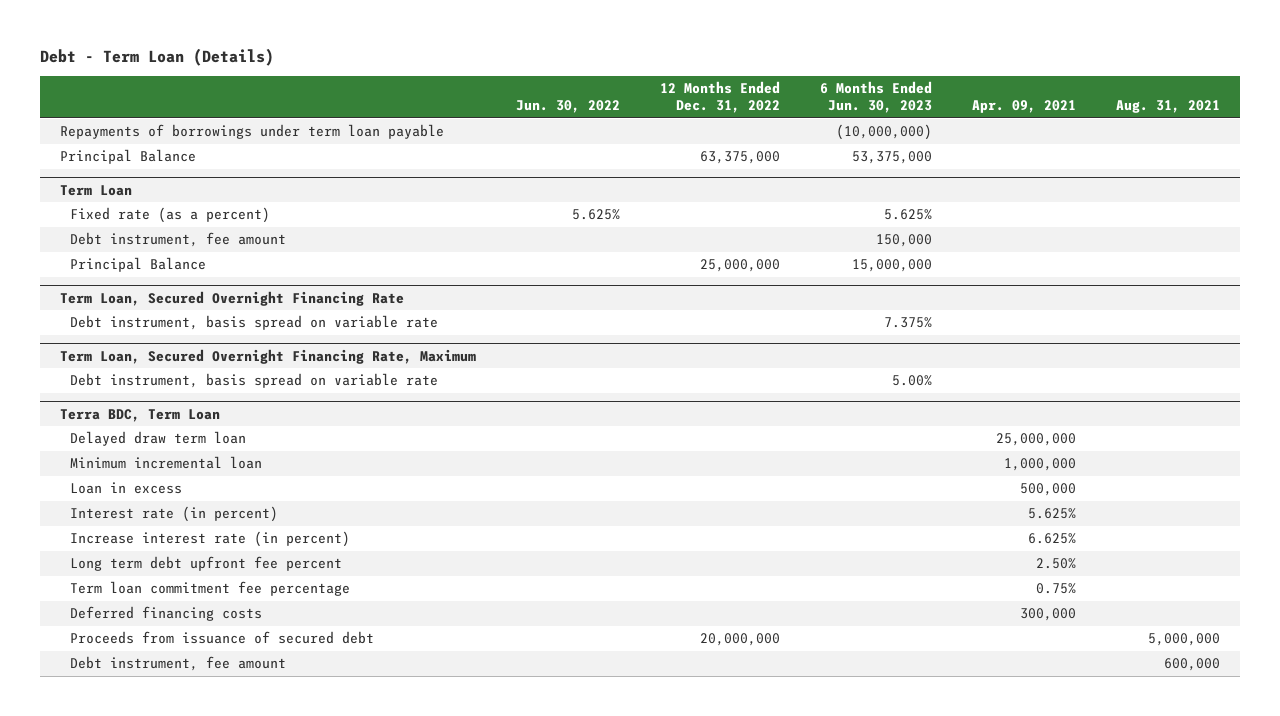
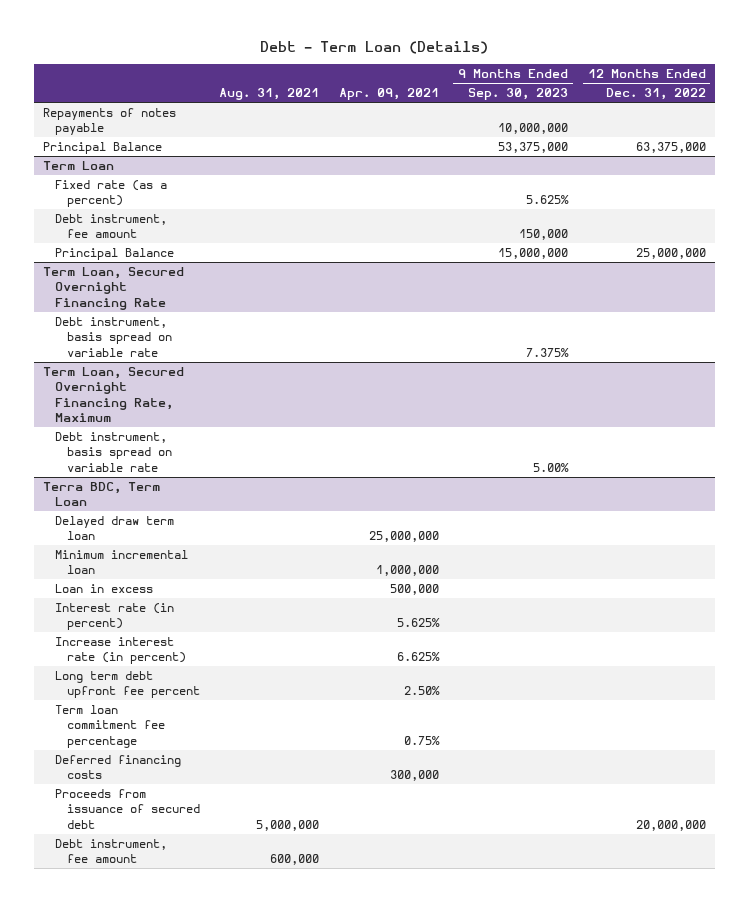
- | Jun. 30, 2022 | 12 Months Ended Dec. 31, 2022 | 6 Months Ended Jun. 30, 2023 | Apr. 09, 2021 | Aug. 31, 2021
+ | Aug. 31, 2021 | Apr. 09, 2021 | 9 Months Ended Sep. 30, 2023 | 12 Months Ended Dec. 31, 2022
- Repayments of borrowings under term loan payable | | | (10,000,000) | |
+ Repayments of notes payable | | | 10,000,000 |

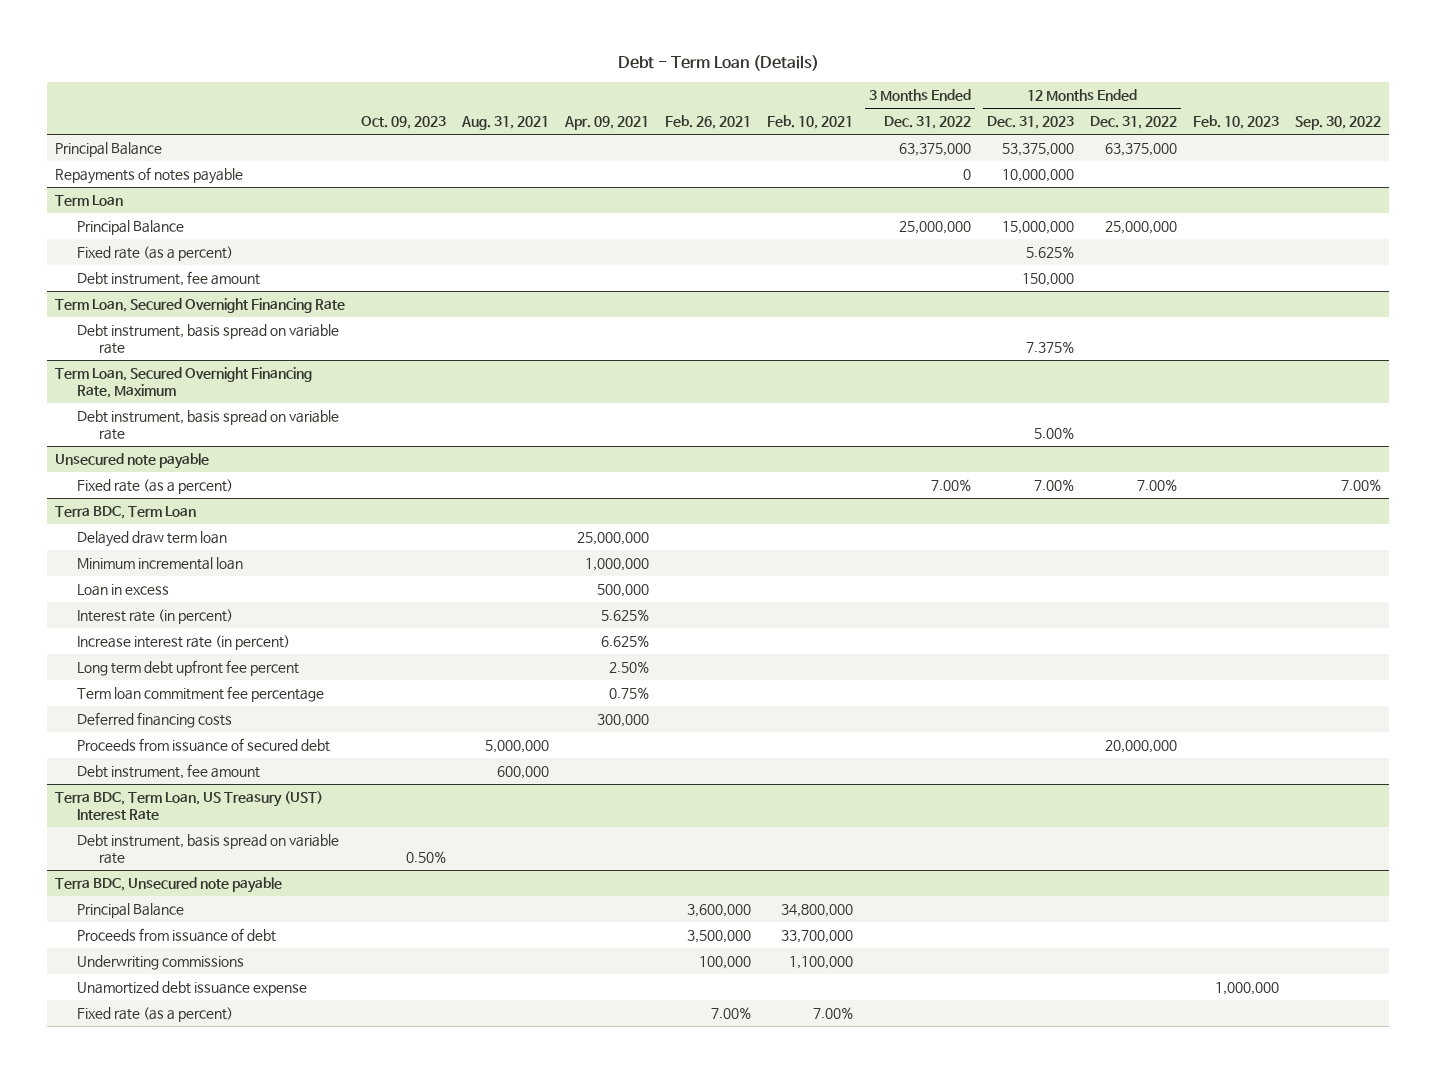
- | Aug. 31, 2021 | Apr. 09, 2021 | 9 Months Ended Sep. 30, 2023 | 12 Months Ended Dec. 31, 2022
+ | Oct. 09, 2023 | Aug. 31, 2021 | Apr. 09, 2021 | Feb. 26, 2021 | Feb. 10, 2021 | 3 Months Ended Dec. 31, 2022 | 12 Months Ended Dec. 31, 2023 | 12 Months Ended Dec. 31, 2022 | Feb. 10, 2023 | Sep. 30, 2022
moved down: Repayments of notes payable | | | | | | 0 | 10,000,000 | | |
@ Term Loan
moved up: Principal Balance | | | | | | 25,000,000 | 15,000,000 | 25,000,000 | |
+ Unsecured note payable
+ Fixed rate (as a percent) | | | | | | 7.00% | 7.00% | 7.00% | | 7.00%
+ Terra BDC, Term Loan, US Treasury (UST) Interest Rate
+ Debt instrument, basis spread on variable rate | 0.50% | | | | | | | | |
+ Terra BDC, Unsecured note payable
+ Principal Balance | | | | 3,600,000 | 34,800,000 | | | | |
+ Proceeds from issuance of debt | | | | 3,500,000 | 33,700,000 | | | | |
+ Underwriting commissions | | | | 100,000 | 1,100,000 | | | | |
+ Unamortized debt issuance expense | | | | | | | | | 1,000,000 |
+ Fixed rate (as a percent) | | | | 7.00% | 7.00% | | | | |

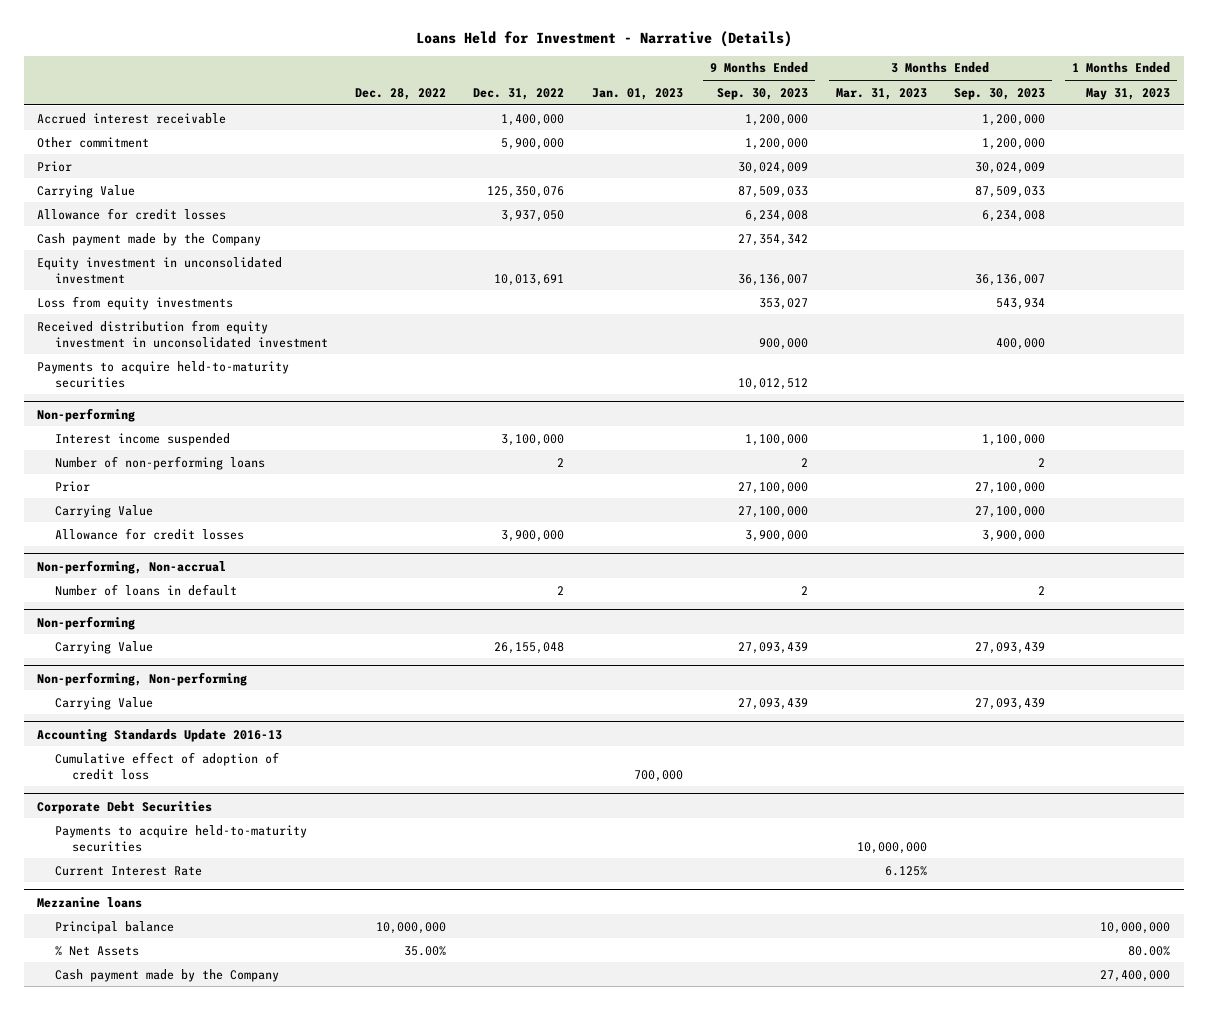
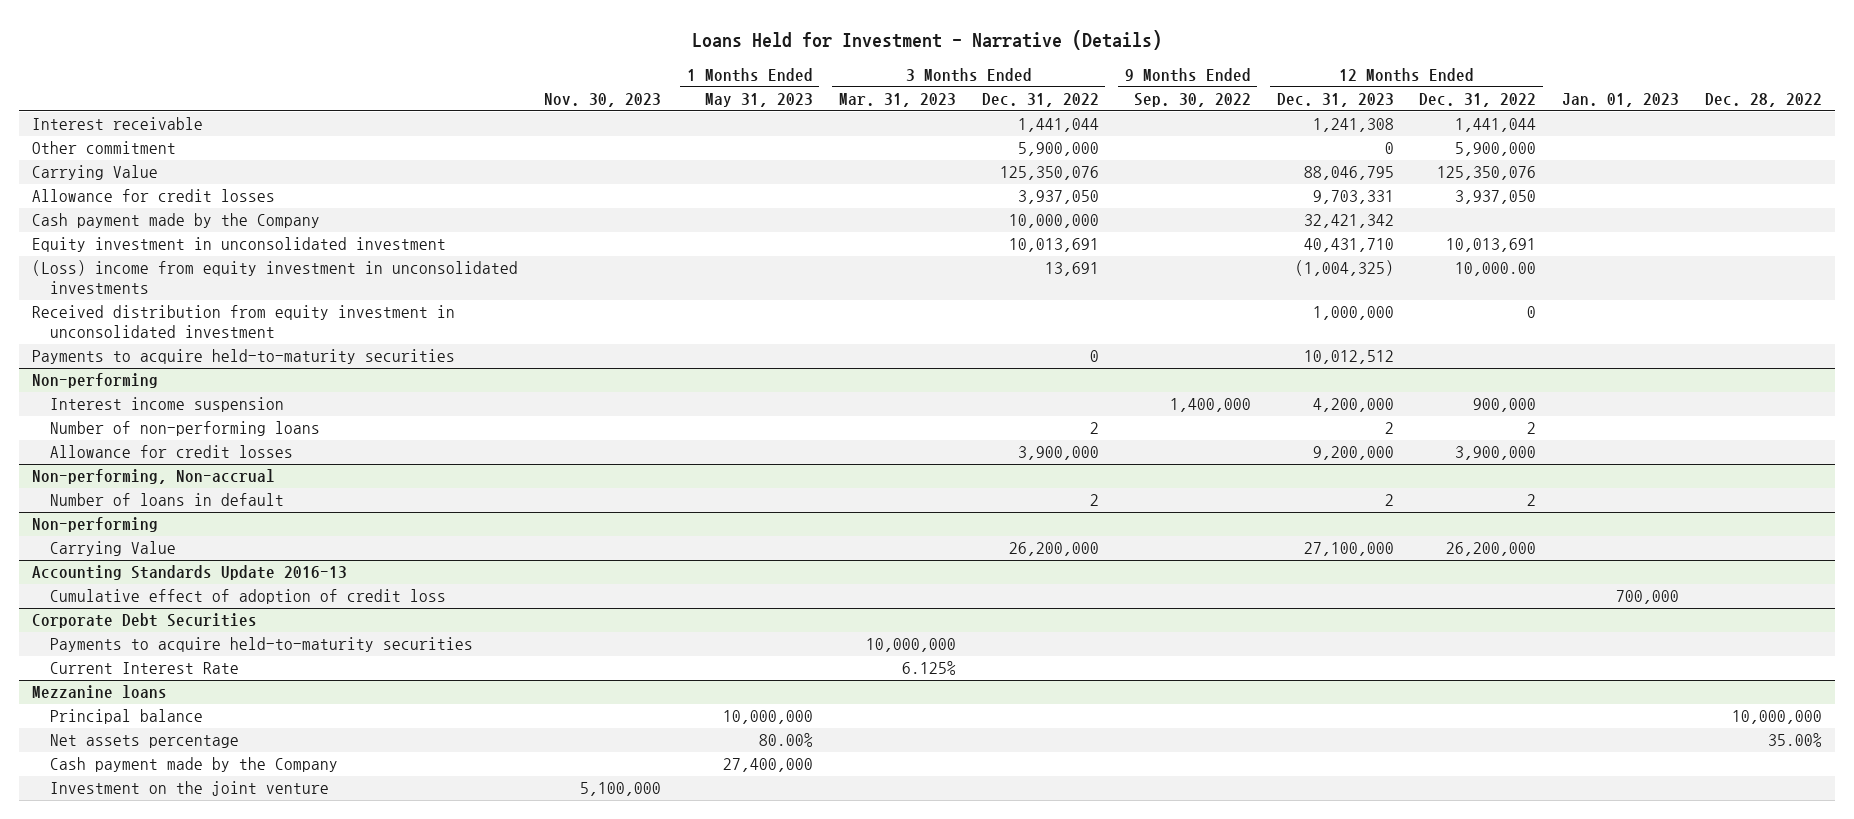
- | Dec. 28, 2022 | Dec. 31, 2022 | Jan. 01, 2023 | 9 Months Ended Sep. 30, 2023 | 3 Months Ended Mar. 31, 2023 | 3 Months Ended Sep. 30, 2023 | 1 Months Ended May 31, 2023
+ | Nov. 30, 2023 | 1 Months Ended May 31, 2023 | 3 Months Ended Mar. 31, 2023 | 3 Months Ended Dec. 31, 2022 | 9 Months Ended Sep. 30, 2022 | 12 Months Ended Dec. 31, 2023 | 12 Months Ended Dec. 31, 2022 | Jan. 01, 2023 | Dec. 28, 2022
- Accrued interest receivable | | 1,400,000 | | 1,200,000 | | 1,200,000 |
+ Interest receivable | | | | 1,441,044 | | 1,241,308 | 1,441,044 | |
- Prior | | | | 30,024,009 | | 30,024,009 |
- Loss from equity investments | | | | 353,027 | | 543,934 |
+ (Loss) income from equity investment in unconsolidated investments | | | | 13,691 | | (1,004,325) | 10,000.00 | |
@ Non-performing
- Interest income suspended | | 3,100,000 | | 1,100,000 | | 1,100,000 |
+ Interest income suspension | | | | | 1,400,000 | 4,200,000 | 900,000 | |
- Prior | | | | 27,100,000 | | 27,100,000 |
- Carrying Value | | | | 27,100,000 | | 27,100,000 |
- Non-performing, Non-performing
- Carrying Value | | | | 27,093,439 | | 27,093,439 |
@ Mezzanine loans
- % Net Assets | 35.00% | | | | | | 80.00%
+ Net assets percentage | | 80.00% | | | | | | | 35.00%
+ Investment on the joint venture | 5,100,000 | | | | | | | |

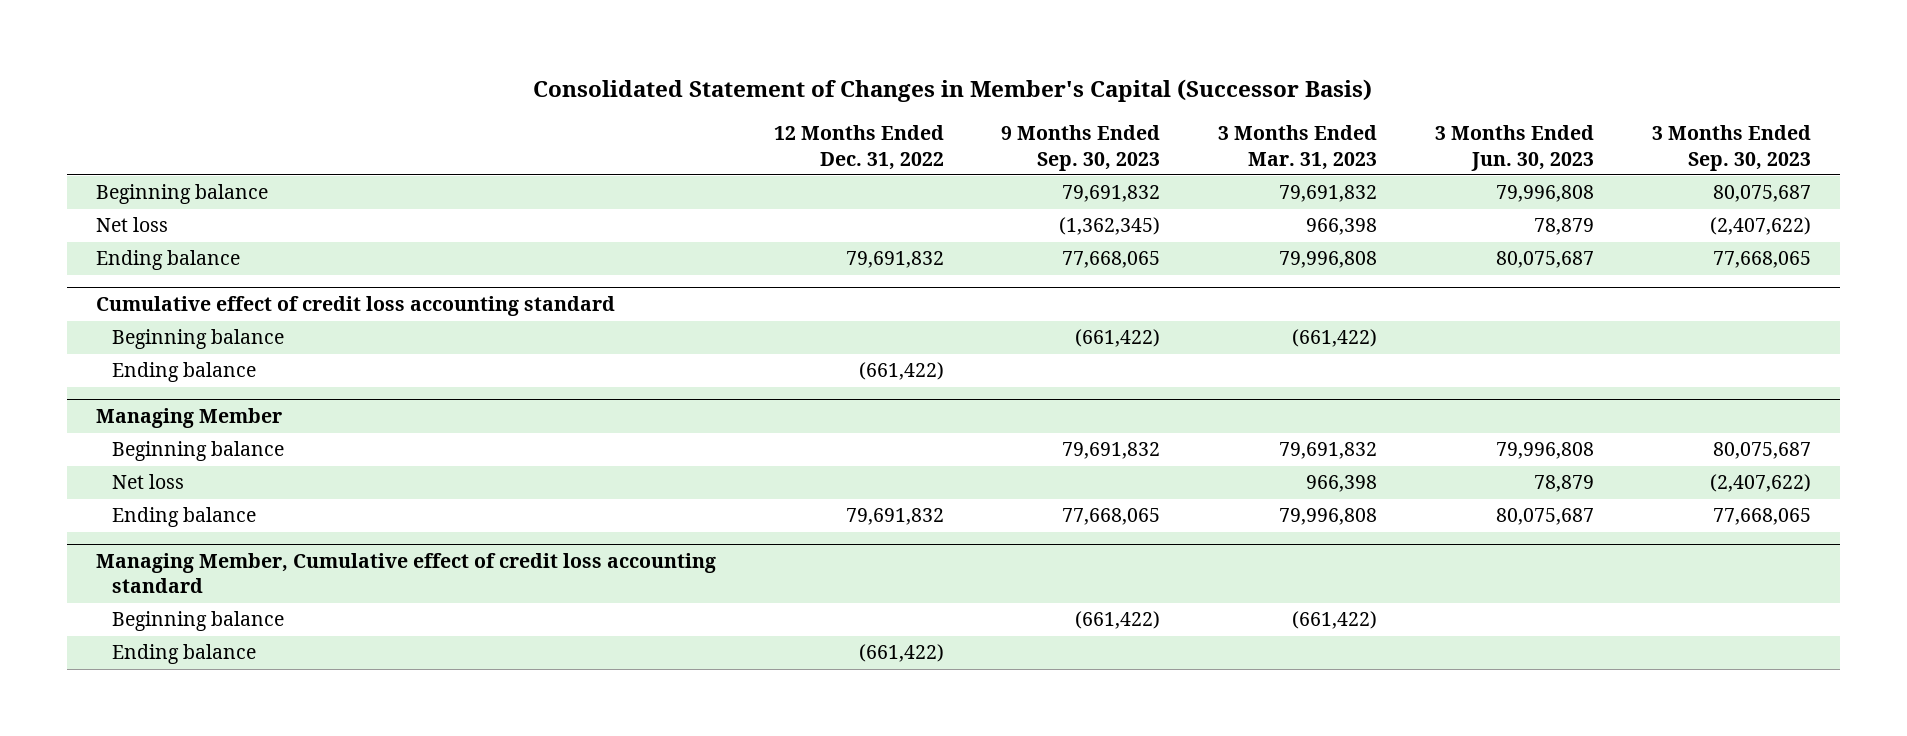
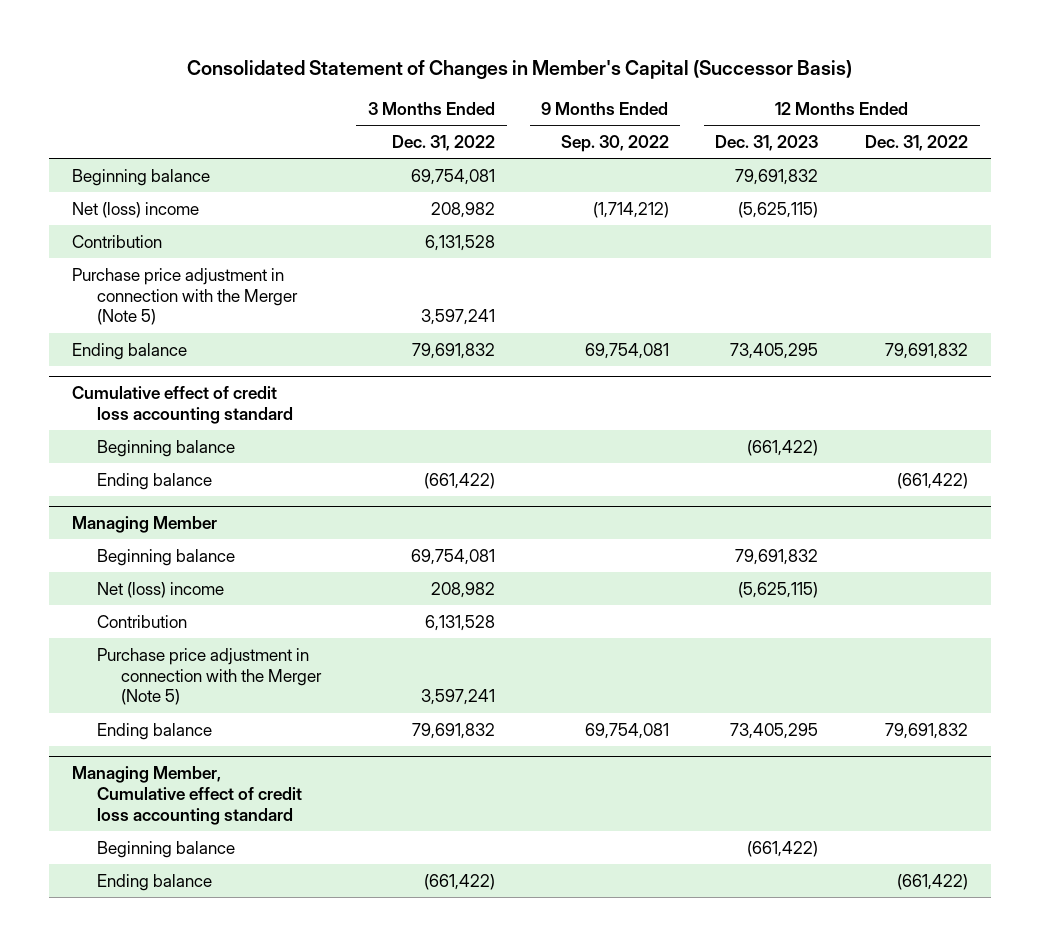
- | 12 Months Ended Dec. 31, 2022 | 9 Months Ended Sep. 30, 2023 | 3 Months Ended Mar. 31, 2023 | 3 Months Ended Jun. 30, 2023 | 3 Months Ended Sep. 30, 2023
+ | 3 Months Ended Dec. 31, 2022 | 9 Months Ended Sep. 30, 2022 | 12 Months Ended Dec. 31, 2023 | 12 Months Ended Dec. 31, 2022
- Net loss | | (1,362,345) | 966,398 | 78,879 | (2,407,622)
+ Net (loss) income | 208,982 | (1,714,212) | (5,625,115) |
+ Contribution | 6,131,528 | | |
+ Purchase price adjustment in connection with the Merger (Note 5) | 3,597,241 | | |
@ Managing Member
- Net loss | | | 966,398 | 78,879 | (2,407,622)
+ Net (loss) income | 208,982 | | (5,625,115) |
+ Contribution | 6,131,528 | | |
+ Purchase price adjustment in connection with the Merger (Note 5) | 3,597,241 | | |

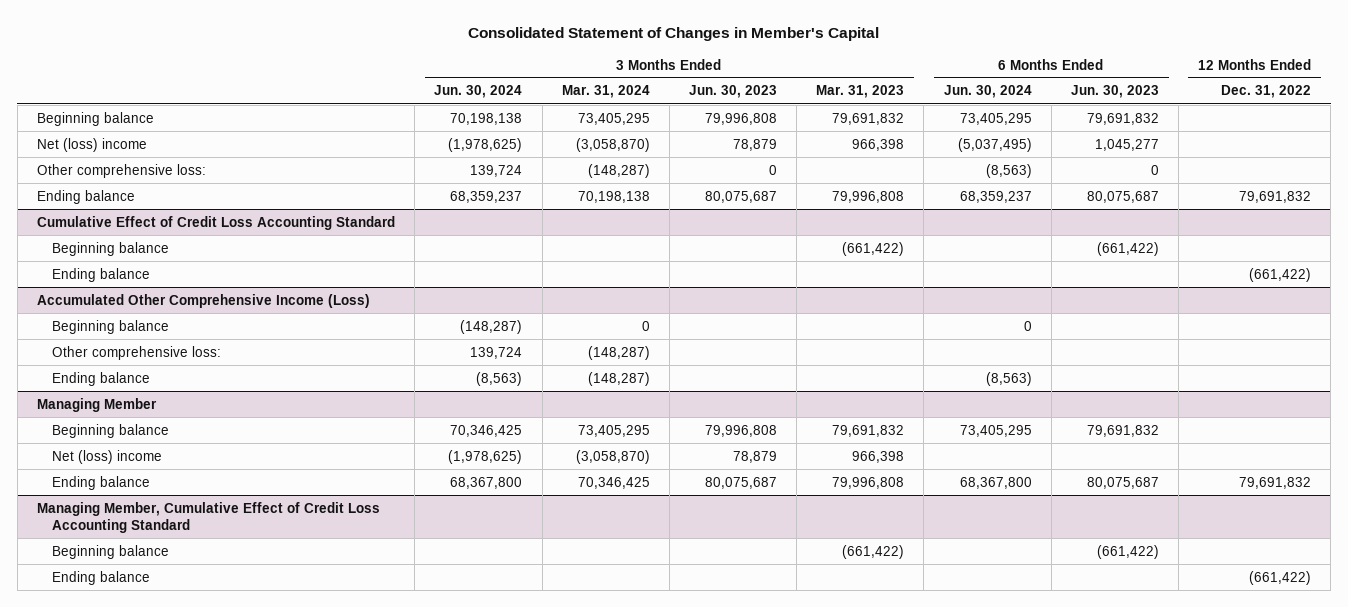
- Consolidated Statement of Changes in Member's Capital (Successor Basis)
+ Consolidated Statement of Changes in Member's Capital
- | 3 Months Ended Dec. 31, 2022 | 9 Months Ended Sep. 30, 2022 | 12 Months Ended Dec. 31, 2023 | 12 Months Ended Dec. 31, 2022
+ | 3 Months Ended Jun. 30, 2024 | 3 Months Ended Mar. 31, 2024 | 3 Months Ended Jun. 30, 2023 | 3 Months Ended Mar. 31, 2023 | 6 Months Ended Jun. 30, 2024 | 6 Months Ended Jun. 30, 2023 | 12 Months Ended Dec. 31, 2022
- Contribution | 6,131,528 | | |
- Purchase price adjustment in connection with the Merger (Note 5) | 3,597,241 | | |
+ Other comprehensive loss: | 139,724 | (148,287) | 0 | | (8,563) | 0 |
- Cumulative effect of credit loss accounting standard
+ Cumulative Effect of Credit Loss Accounting Standard
+ Accumulated Other Comprehensive Income (Loss)
+ Beginning balance | (148,287) | 0 | | | 0 | |
+ Other comprehensive loss: | 139,724 | (148,287) | | | | |
+ Ending balance | (8,563) | (148,287) | | | (8,563) | |
@ Managing Member
- Contribution | 6,131,528 | | |
- Purchase price adjustment in connection with the Merger (Note 5) | 3,597,241 | | |
- Managing Member, Cumulative effect of credit loss accounting standard
+ Managing Member, Cumulative Effect of Credit Loss Accounting Standard

